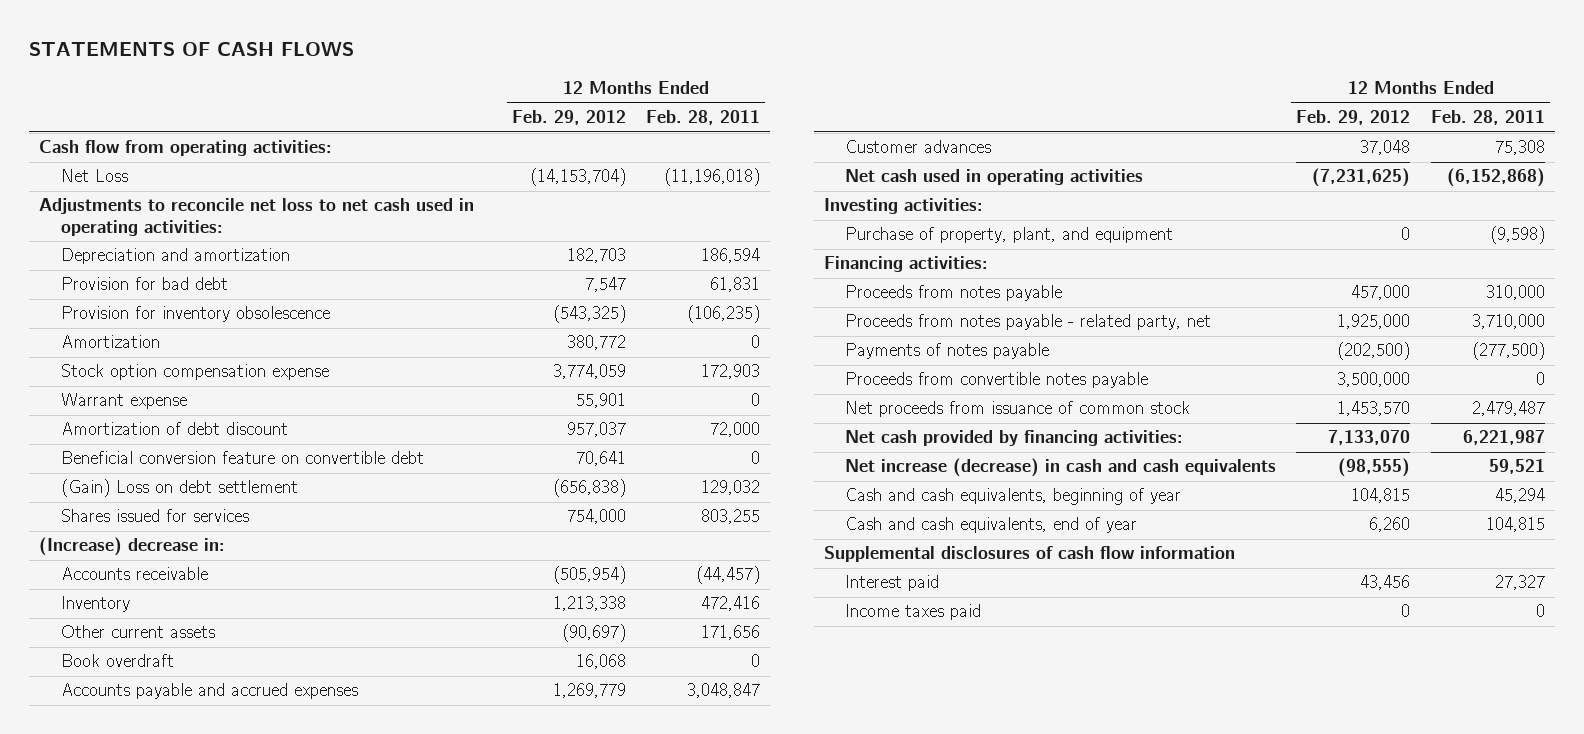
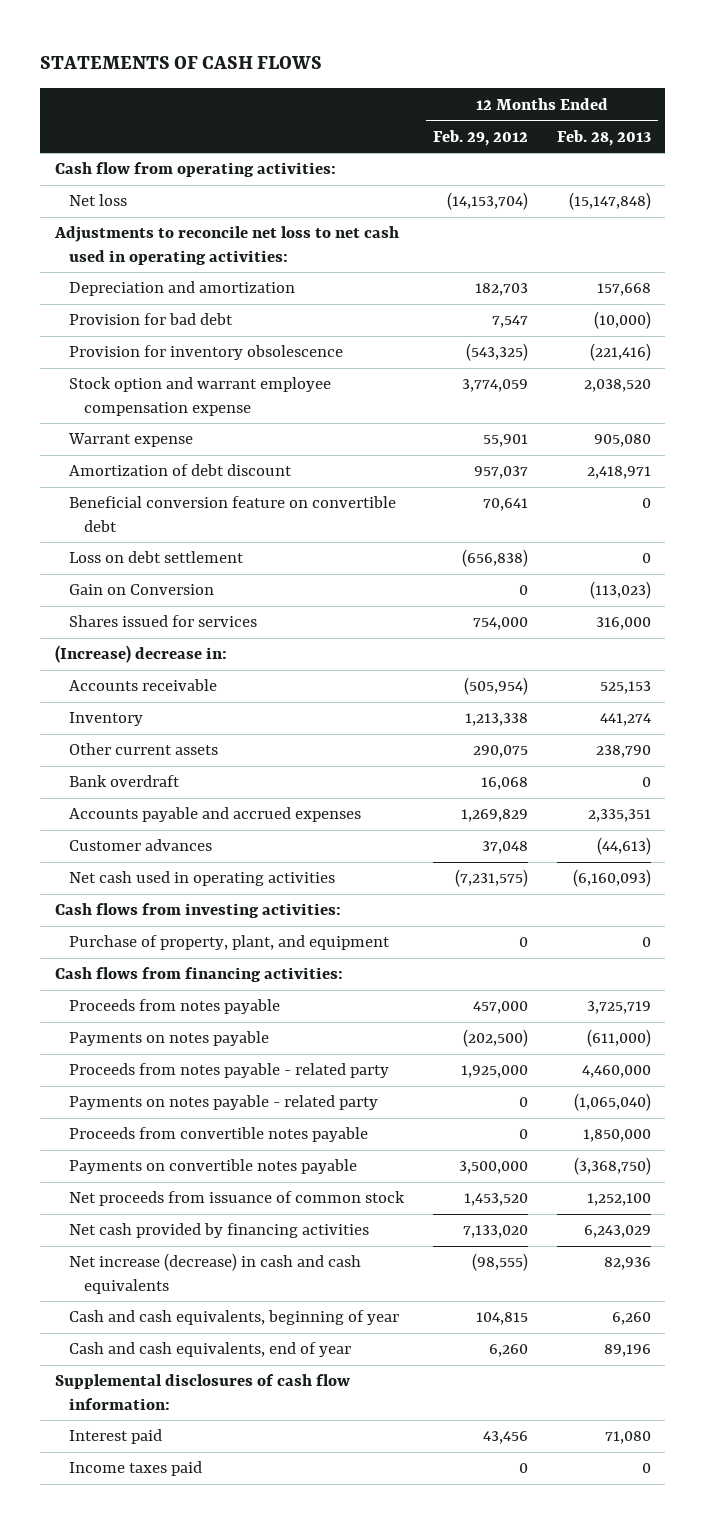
- | 12 Months Ended Feb. 29, 2012 | 12 Months Ended Feb. 28, 2011
+ | 12 Months Ended Feb. 29, 2012 | 12 Months Ended Feb. 28, 2013
- Net Loss | (14,153,704) | (11,196,018)
+ Net loss | (14,153,704) | (15,147,848)
- Amortization | 380,772 | 0
- Stock option compensation expense | 3,774,059 | 172,903
+ Stock option and warrant employee compensation expense | 3,774,059 | 2,038,520
- (Gain) Loss on debt settlement | (656,838) | 129,032
+ Loss on debt settlement | (656,838) | 0
+ Gain on Conversion | 0 | (113,023)
- Other current assets | (90,697) | 171,656
- Book overdraft | 16,068 | 0
- Accounts payable and accrued expenses | 1,269,779 | 3,048,847
+ Other current assets | 290,075 | 238,790
+ Bank overdraft | 16,068 | 0
+ Accounts payable and accrued expenses | 1,269,829 | 2,335,351
- Net cash used in operating activities | (7,231,625) | (6,152,868)
- Investing activities:
+ Net cash used in operating activities | (7,231,575) | (6,160,093)
+ Cash flows from investing activities:
- Financing activities:
+ Cash flows from financing activities:
- Proceeds from notes payable - related party, net | 1,925,000 | 3,710,000
- Payments of notes payable | (202,500) | (277,500)
- Proceeds from convertible notes payable | 3,500,000 | 0
- Net proceeds from issuance of common stock | 1,453,570 | 2,479,487
- Net cash provided by financing activities: | 7,133,070 | 6,221,987
+ Payments on notes payable | (202,500) | (611,000)
+ Proceeds from notes payable - related party | 1,925,000 | 4,460,000
+ Payments on notes payable - related party | 0 | (1,065,040)
+ Proceeds from convertible notes payable | 0 | 1,850,000
+ Payments on convertible notes payable | 3,500,000 | (3,368,750)
+ Net proceeds from issuance of common stock | 1,453,520 | 1,252,100
+ Net cash provided by financing activities | 7,133,020 | 6,243,029
- Supplemental disclosures of cash flow information
+ Supplemental disclosures of cash flow information:

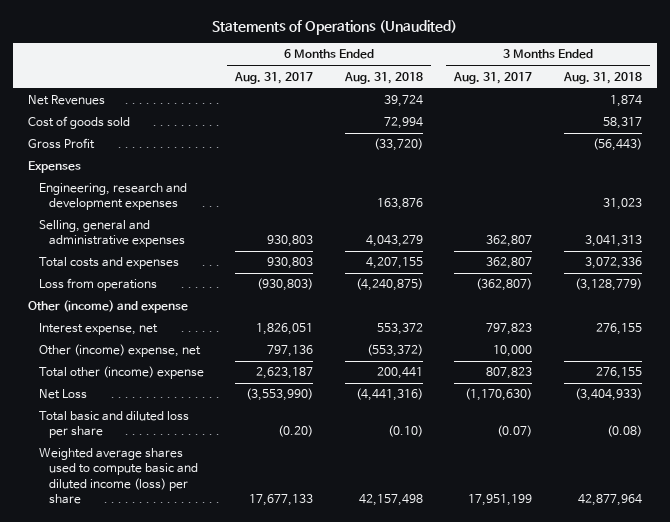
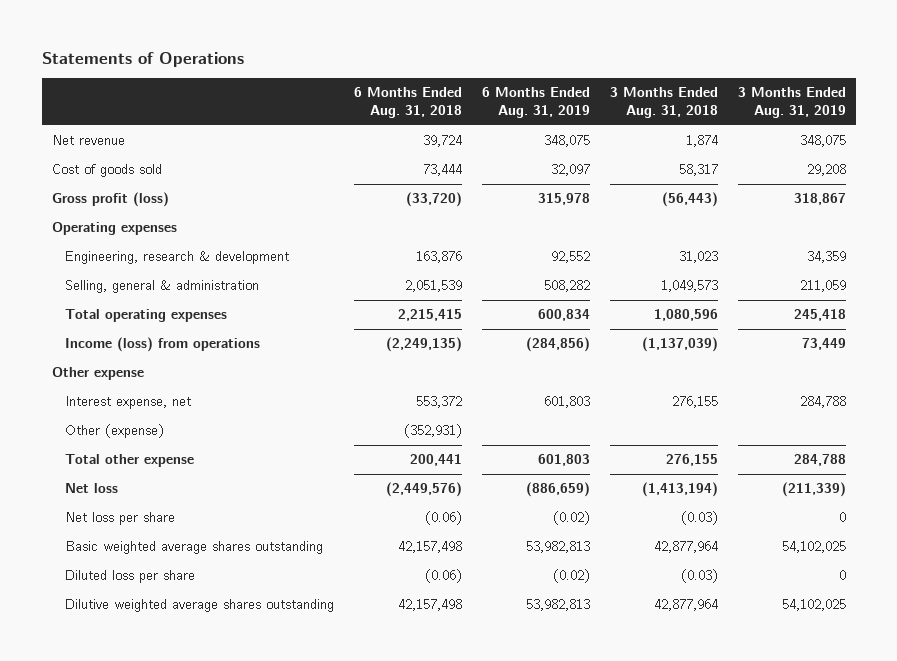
- Statements of Operations (Unaudited)
+ Statements of Operations
- | 6 Months Ended Aug. 31, 2017 | 6 Months Ended Aug. 31, 2018 | 3 Months Ended Aug. 31, 2017 | 3 Months Ended Aug. 31, 2018
+ | 6 Months Ended Aug. 31, 2018 | 6 Months Ended Aug. 31, 2019 | 3 Months Ended Aug. 31, 2018 | 3 Months Ended Aug. 31, 2019
- Net Revenues | | 39,724 | | 1,874
- Cost of goods sold | | 72,994 | | 58,317
- Gross Profit | | (33,720) | | (56,443)
- Expenses
- Engineering, research and development expenses | | 163,876 | | 31,023
- Selling, general and administrative expenses | 930,803 | 4,043,279 | 362,807 | 3,041,313
- Total costs and expenses | 930,803 | 4,207,155 | 362,807 | 3,072,336
- Loss from operations | (930,803) | (4,240,875) | (362,807) | (3,128,779)
- Other (income) and expense
+ Net revenue | 39,724 | 348,075 | 1,874 | 348,075
+ Cost of goods sold | 73,444 | 32,097 | 58,317 | 29,208
+ Gross profit (loss) | (33,720) | 315,978 | (56,443) | 318,867
+ Operating expenses
+ Engineering, research & development | 163,876 | 92,552 | 31,023 | 34,359
+ Selling, general & administration | 2,051,539 | 508,282 | 1,049,573 | 211,059
+ Total operating expenses | 2,215,415 | 600,834 | 1,080,596 | 245,418
+ Income (loss) from operations | (2,249,135) | (284,856) | (1,137,039) | 73,449
+ Other expense
- Other (income) expense, net | 797,136 | (553,372) | 10,000 |
- Total other (income) expense | 2,623,187 | 200,441 | 807,823 | 276,155
- Net Loss | (3,553,990) | (4,441,316) | (1,170,630) | (3,404,933)
- Total basic and diluted loss per share | (0.20) | (0.10) | (0.07) | (0.08)
- Weighted average shares used to compute basic and diluted income (loss) per share | 17,677,133 | 42,157,498 | 17,951,199 | 42,877,964
+ Other (expense) | (352,931) | | |
+ Total other expense | 200,441 | 601,803 | 276,155 | 284,788
+ Net loss | (2,449,576) | (886,659) | (1,413,194) | (211,339)
+ Net loss per share | (0.06) | (0.02) | (0.03) | 0
+ Basic weighted average shares outstanding | 42,157,498 | 53,982,813 | 42,877,964 | 54,102,025
+ Diluted loss per share | (0.06) | (0.02) | (0.03) | 0
+ Dilutive weighted average shares outstanding | 42,157,498 | 53,982,813 | 42,877,964 | 54,102,025

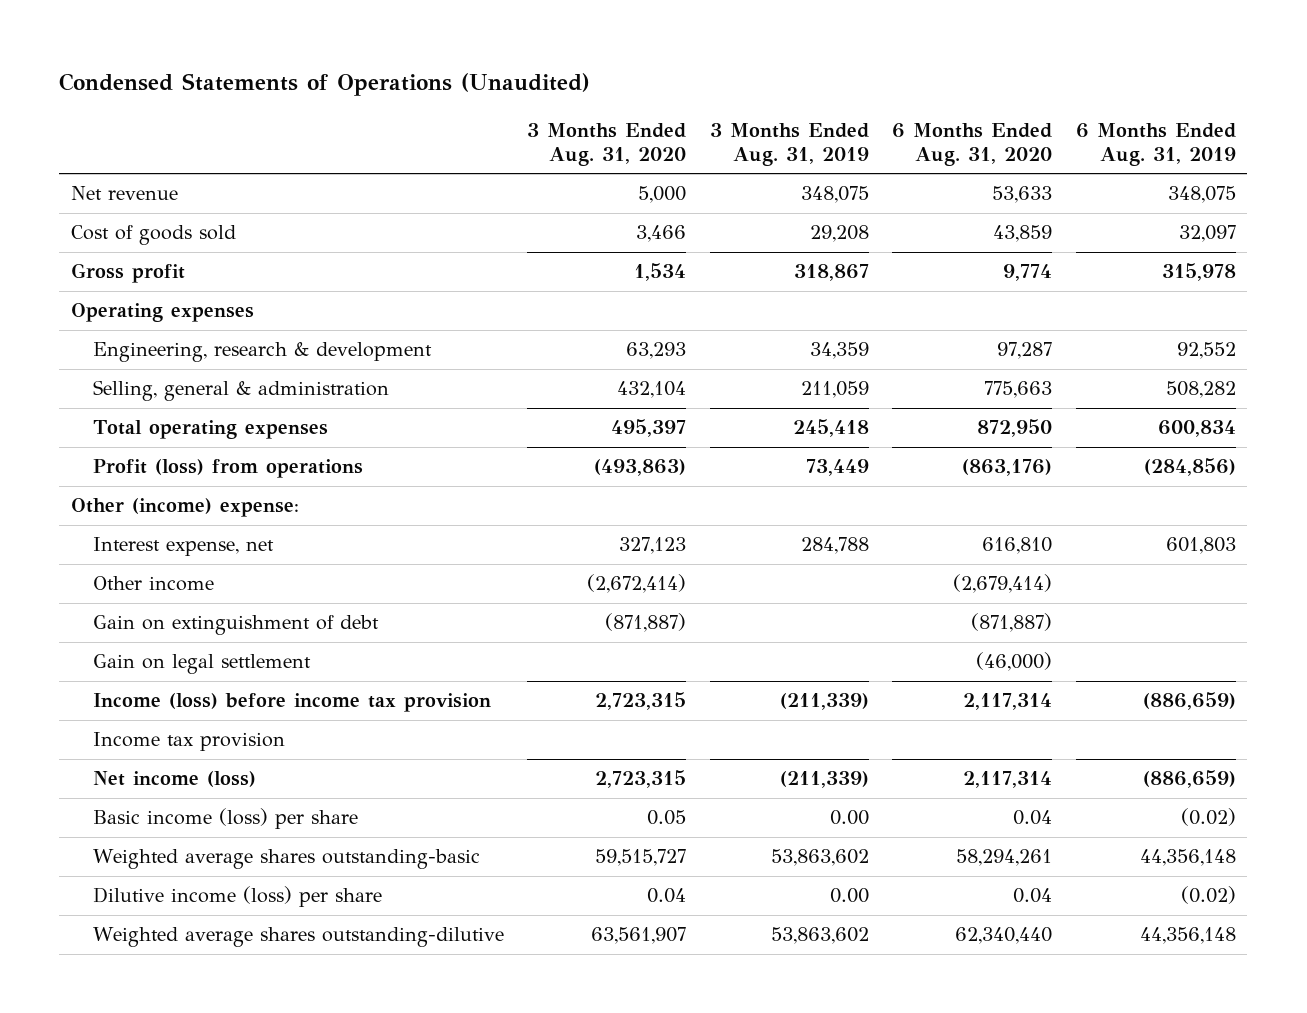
- Statements of Operations
+ Condensed Statements of Operations (Unaudited)
- | 6 Months Ended Aug. 31, 2018 | 6 Months Ended Aug. 31, 2019 | 3 Months Ended Aug. 31, 2018 | 3 Months Ended Aug. 31, 2019
+ | 3 Months Ended Aug. 31, 2020 | 3 Months Ended Aug. 31, 2019 | 6 Months Ended Aug. 31, 2020 | 6 Months Ended Aug. 31, 2019
- Gross profit (loss) | (33,720) | 315,978 | (56,443) | 318,867
+ Gross profit | 1,534 | 318,867 | 9,774 | 315,978
- Income (loss) from operations | (2,249,135) | (284,856) | (1,137,039) | 73,449
- Other expense
+ Profit (loss) from operations | (493,863) | 73,449 | (863,176) | (284,856)
+ Other (income) expense:
- Other (expense) | (352,931) | | |
- Total other expense | 200,441 | 601,803 | 276,155 | 284,788
- Net loss | (2,449,576) | (886,659) | (1,413,194) | (211,339)
- Net loss per share | (0.06) | (0.02) | (0.03) | 0
- Basic weighted average shares outstanding | 42,157,498 | 53,982,813 | 42,877,964 | 54,102,025
- Diluted loss per share | (0.06) | (0.02) | (0.03) | 0
- Dilutive weighted average shares outstanding | 42,157,498 | 53,982,813 | 42,877,964 | 54,102,025
+ Other income | (2,672,414) | | (2,679,414) |
+ Gain on extinguishment of debt | (871,887) | | (871,887) |
+ Gain on legal settlement | | | (46,000) |
+ Income (loss) before income tax provision | 2,723,315 | (211,339) | 2,117,314 | (886,659)
+ Income tax provision
+ Net income (loss) | 2,723,315 | (211,339) | 2,117,314 | (886,659)
+ Basic income (loss) per share | 0.05 | 0.00 | 0.04 | (0.02)
+ Weighted average shares outstanding-basic | 59,515,727 | 53,863,602 | 58,294,261 | 44,356,148
+ Dilutive income (loss) per share | 0.04 | 0.00 | 0.04 | (0.02)
+ Weighted average shares outstanding-dilutive | 63,561,907 | 53,863,602 | 62,340,440 | 44,356,148

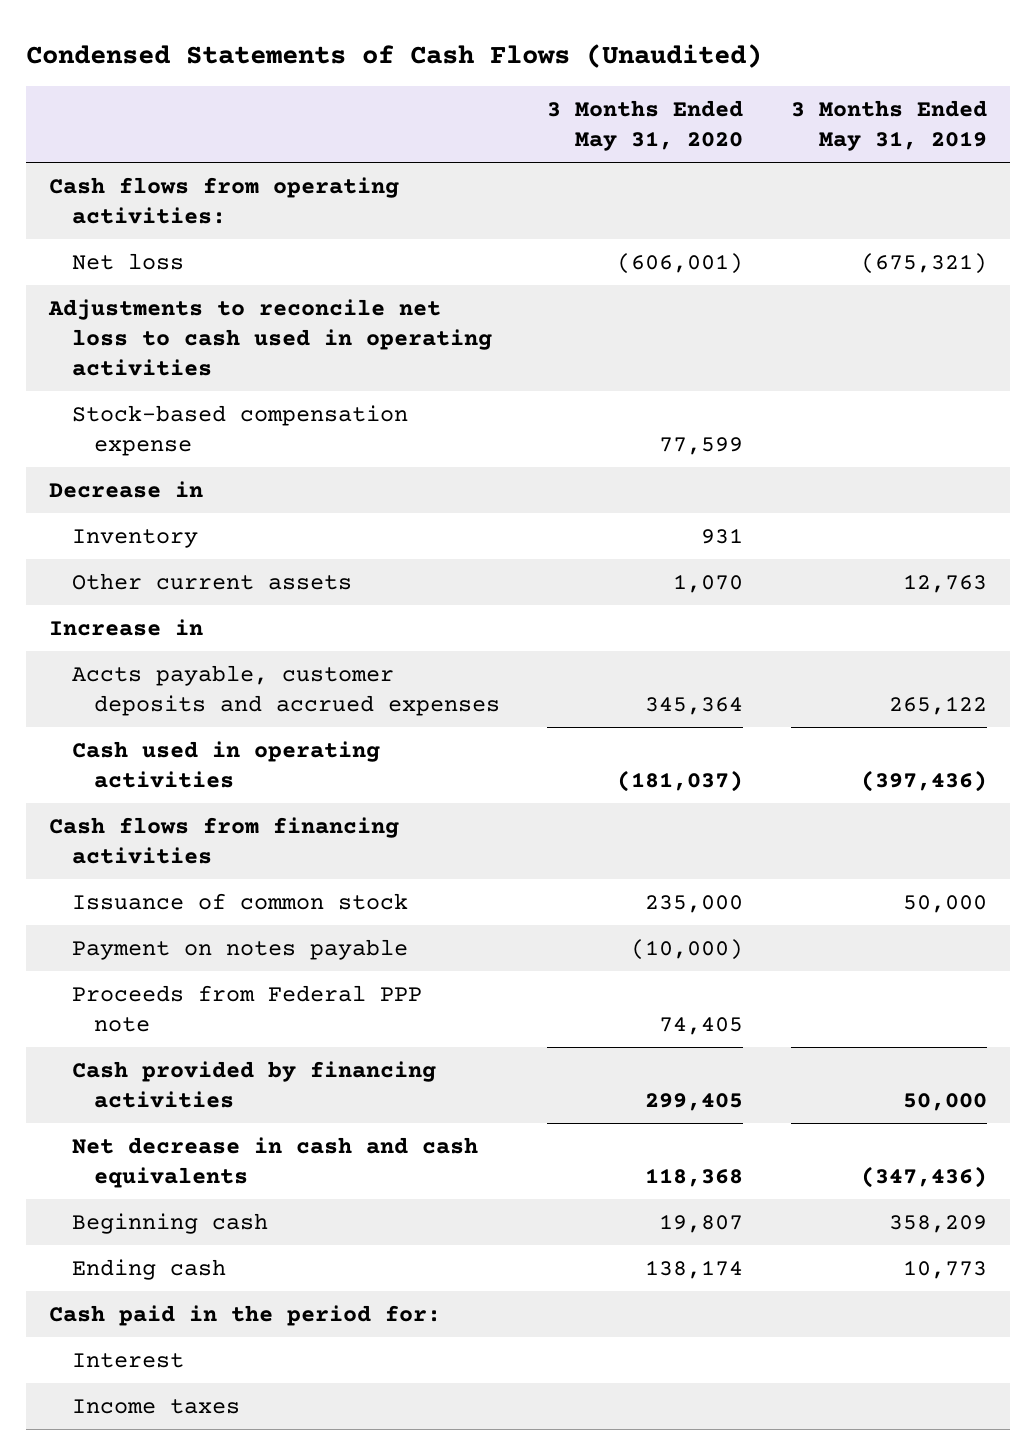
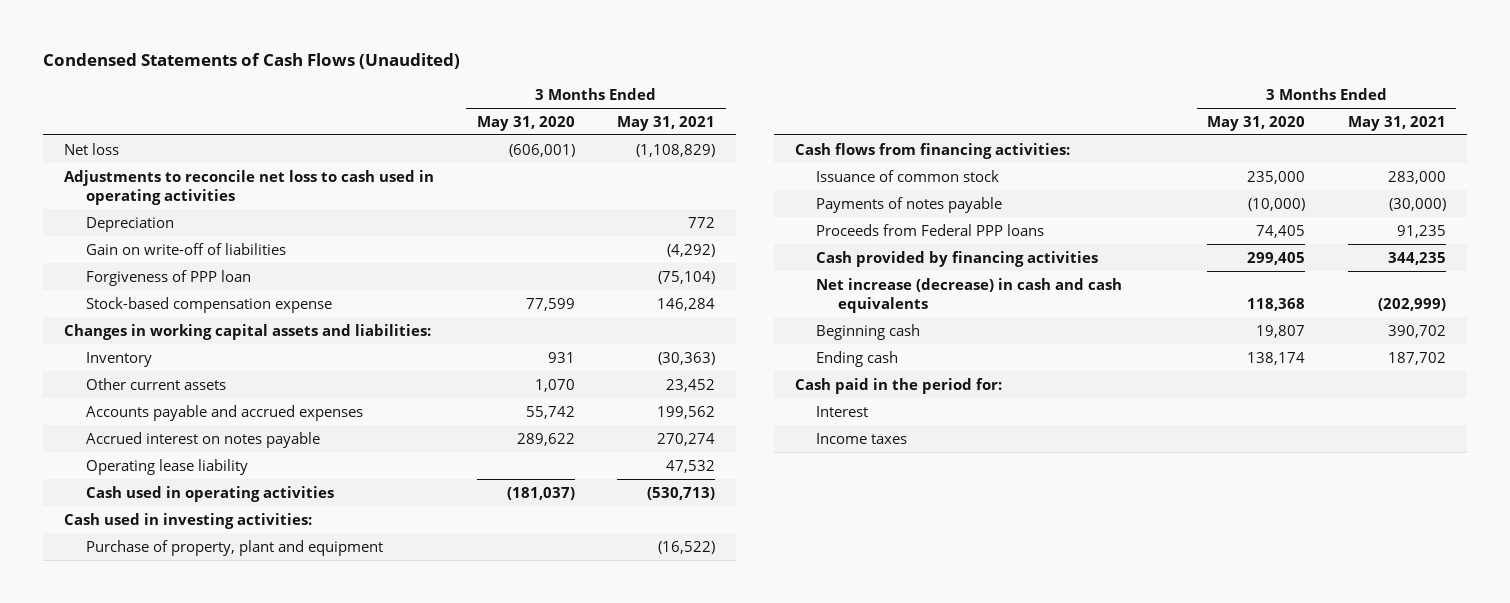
- | 3 Months Ended May 31, 2020 | 3 Months Ended May 31, 2019
+ | 3 Months Ended May 31, 2020 | 3 Months Ended May 31, 2021
- Cash flows from operating activities:
+ Depreciation | | 772
+ Gain on write-off of liabilities | | (4,292)
+ Forgiveness of PPP loan | | (75,104)
- Decrease in
+ Changes in working capital assets and liabilities:
- Increase in
- Accts payable, customer deposits and accrued expenses | 345,364 | 265,122
+ Accounts payable and accrued expenses | 55,742 | 199,562
+ Accrued interest on notes payable | 289,622 | 270,274
+ Operating lease liability | | 47,532
- Cash flows from financing activities
+ Cash used in investing activities:
+ Purchase of property, plant and equipment | | (16,522)
+ Cash flows from financing activities:
- Payment on notes payable | (10,000) |
- Proceeds from Federal PPP note | 74,405 |
+ Payments of notes payable | (10,000) | (30,000)
+ Proceeds from Federal PPP loans | 74,405 | 91,235
- Net decrease in cash and cash equivalents | 118,368 | (347,436)
+ Net increase (decrease) in cash and cash equivalents | 118,368 | (202,999)

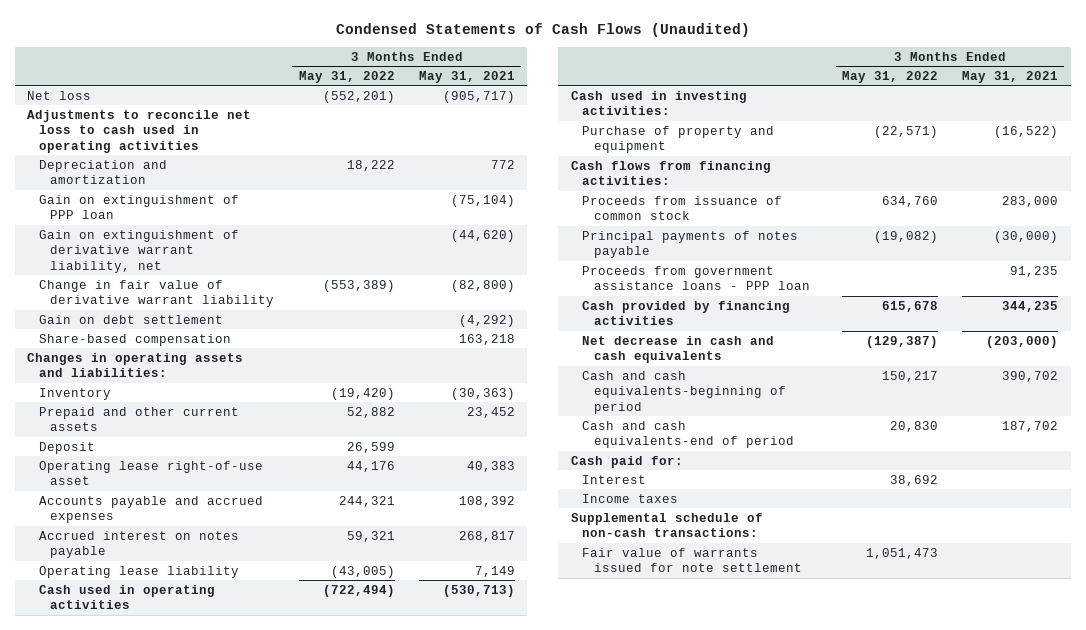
- | 3 Months Ended May 31, 2020 | 3 Months Ended May 31, 2021
+ | 3 Months Ended May 31, 2022 | 3 Months Ended May 31, 2021
- Net loss | (606,001) | (1,108,829)
+ Net loss | (552,201) | (905,717)
- Depreciation | | 772
- Gain on write-off of liabilities | | (4,292)
- Forgiveness of PPP loan | | (75,104)
- Stock-based compensation expense | 77,599 | 146,284
- Changes in working capital assets and liabilities:
+ Depreciation and amortization | 18,222 | 772
+ Gain on extinguishment of PPP loan | | (75,104)
+ Gain on extinguishment of derivative warrant liability, net | | (44,620)
+ Change in fair value of derivative warrant liability | (553,389) | (82,800)
+ Gain on debt settlement | | (4,292)
+ Share-based compensation | | 163,218
+ Changes in operating assets and liabilities:
- Other current assets | 1,070 | 23,452
- Accounts payable and accrued expenses | 55,742 | 199,562
- Accrued interest on notes payable | 289,622 | 270,274
- Operating lease liability | | 47,532
+ Prepaid and other current assets | 52,882 | 23,452
+ Deposit | 26,599 |
+ Operating lease right-of-use asset | 44,176 | 40,383
+ Accounts payable and accrued expenses | 244,321 | 108,392
+ Accrued interest on notes payable | 59,321 | 268,817
+ Operating lease liability | (43,005) | 7,149
- Purchase of property, plant and equipment | | (16,522)
+ Purchase of property and equipment | (22,571) | (16,522)
- Issuance of common stock | 235,000 | 283,000
- Payments of notes payable | (10,000) | (30,000)
- Proceeds from Federal PPP loans | 74,405 | 91,235
+ Proceeds from issuance of common stock | 634,760 | 283,000
+ Principal payments of notes payable | (19,082) | (30,000)
+ Proceeds from government assistance loans - PPP loan | | 91,235
- Net increase (decrease) in cash and cash equivalents | 118,368 | (202,999)
- Beginning cash | 19,807 | 390,702
- Ending cash | 138,174 | 187,702
- Cash paid in the period for:
+ Net decrease in cash and cash equivalents | (129,387) | (203,000)
+ Cash and cash equivalents-beginning of period | 150,217 | 390,702
+ Cash and cash equivalents-end of period | 20,830 | 187,702
+ Cash paid for:
+ Supplemental schedule of non-cash transactions:
+ Fair value of warrants issued for note settlement | 1,051,473 |

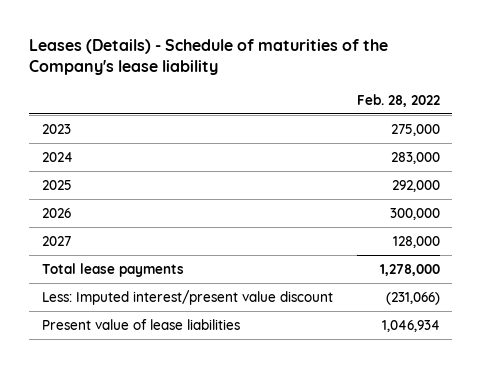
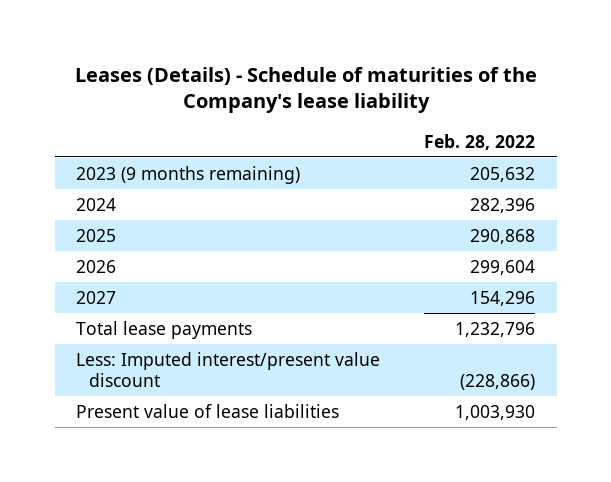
- 2023 | 275,000
- 2024 | 283,000
- 2025 | 292,000
- 2026 | 300,000
- 2027 | 128,000
- Total lease payments | 1,278,000
- Less: Imputed interest/present value discount | (231,066)
- Present value of lease liabilities | 1,046,934
+ 2023 (9 months remaining) | 205,632
+ 2024 | 282,396
+ 2025 | 290,868
+ 2026 | 299,604
+ 2027 | 154,296
+ Total lease payments | 1,232,796
+ Less: Imputed interest/present value discount | (228,866)
+ Present value of lease liabilities | 1,003,930

